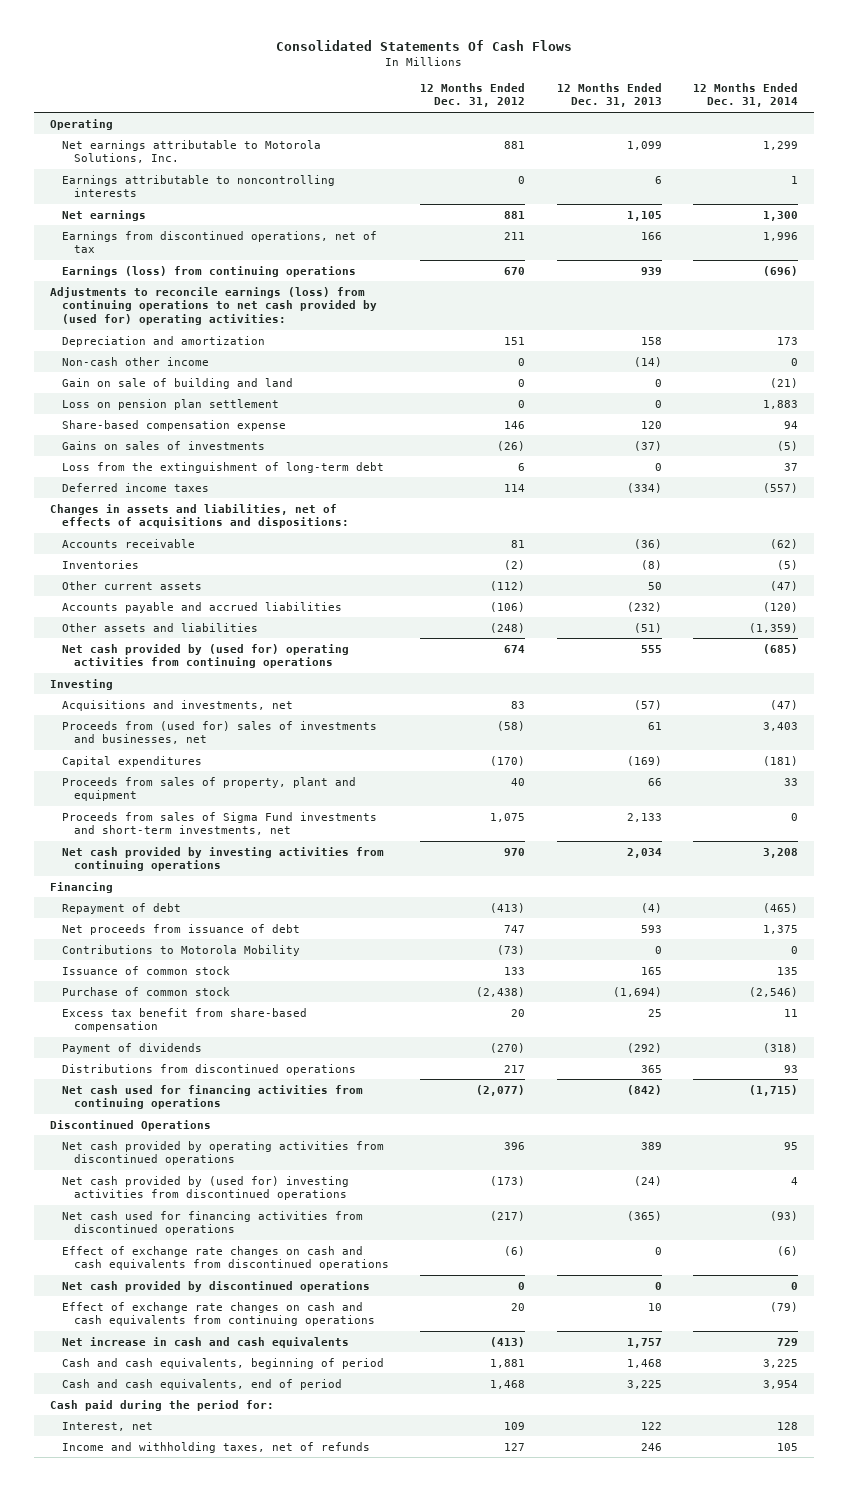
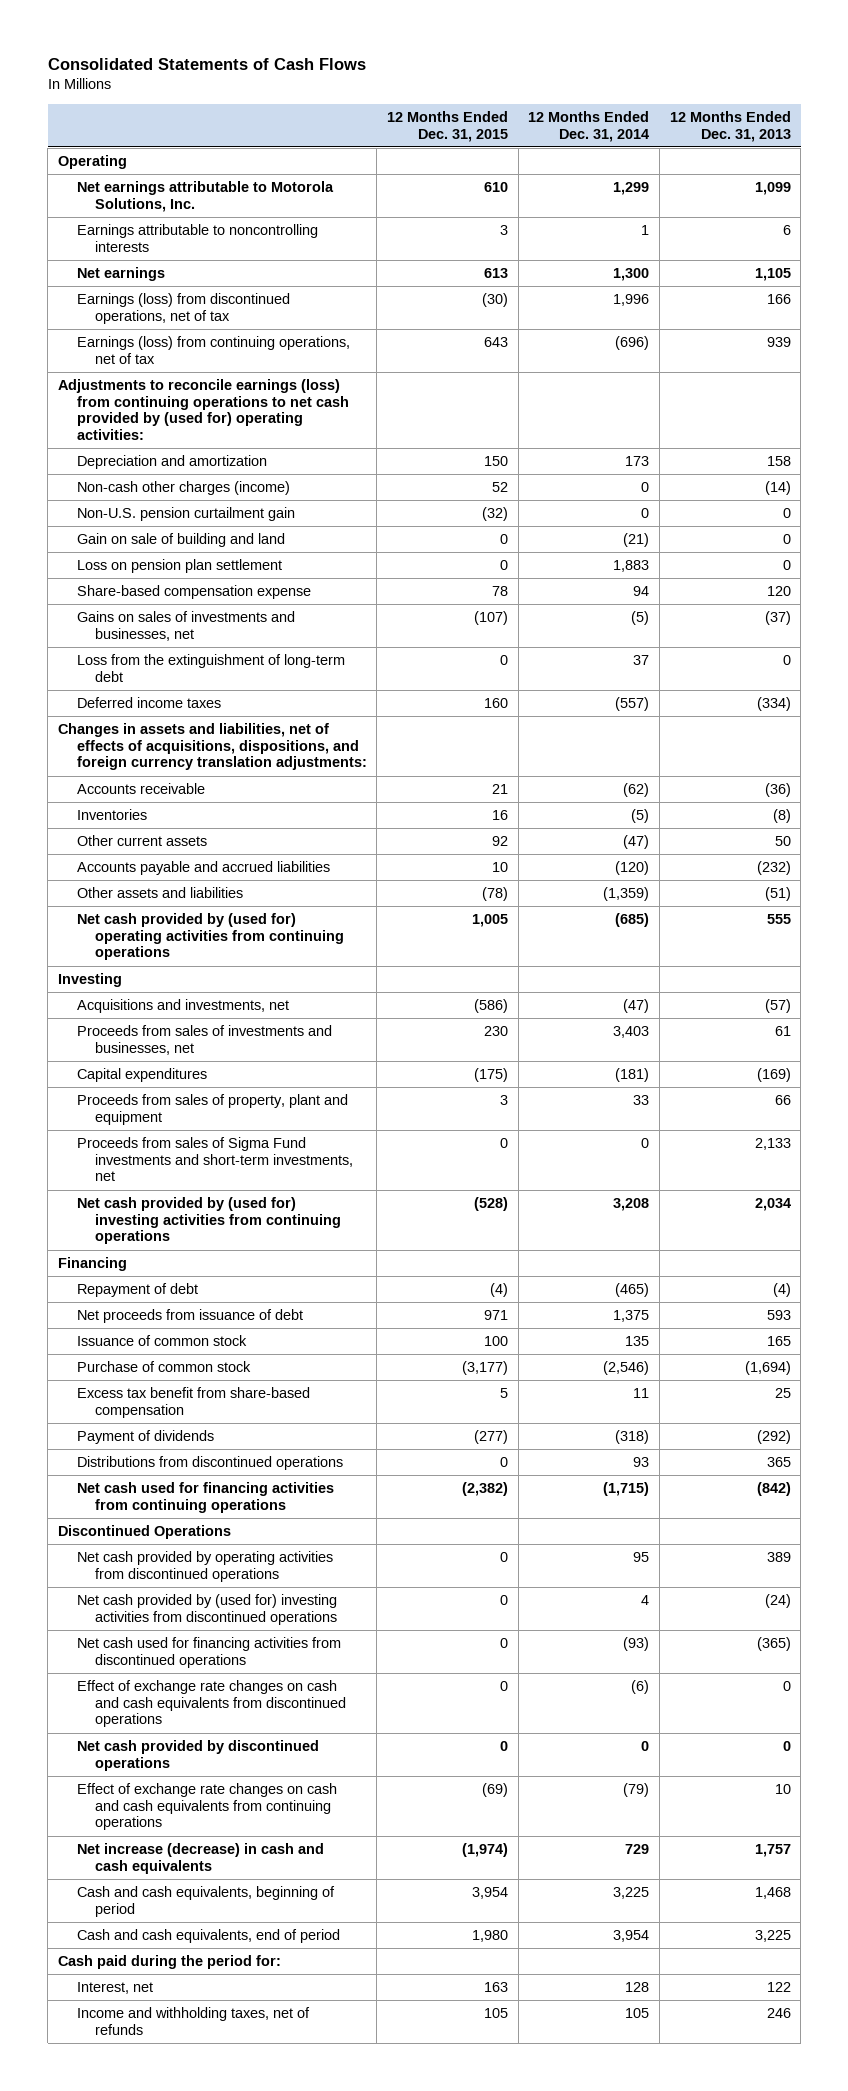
- Consolidated Statements Of Cash Flows
+ Consolidated Statements of Cash Flows
- | 12 Months Ended Dec. 31, 2012 | 12 Months Ended Dec. 31, 2013 | 12 Months Ended Dec. 31, 2014
+ | 12 Months Ended Dec. 31, 2015 | 12 Months Ended Dec. 31, 2014 | 12 Months Ended Dec. 31, 2013
- Earnings from discontinued operations, net of tax | 211 | 166 | 1,996
- Earnings (loss) from continuing operations | 670 | 939 | (696)
+ Earnings (loss) from discontinued operations, net of tax | (30) | 1,996 | 166
+ Earnings (loss) from continuing operations, net of tax | 643 | (696) | 939
- Non-cash other income | 0 | (14) | 0
+ Non-cash other charges (income) | 52 | 0 | (14)
+ Non-U.S. pension curtailment gain | (32) | 0 | 0
- Gains on sales of investments | (26) | (37) | (5)
+ Gains on sales of investments and businesses, net | (107) | (5) | (37)
- Changes in assets and liabilities, net of effects of acquisitions and dispositions:
+ Changes in assets and liabilities, net of effects of acquisitions, dispositions, and foreign currency translation adjustments:
- Proceeds from (used for) sales of investments and businesses, net | (58) | 61 | 3,403
+ Proceeds from sales of investments and businesses, net | 230 | 3,403 | 61
- Net cash provided by investing activities from continuing operations | 970 | 2,034 | 3,208
+ Net cash provided by (used for) investing activities from continuing operations | (528) | 3,208 | 2,034
- Contributions to Motorola Mobility | (73) | 0 | 0
- Net increase in cash and cash equivalents | (413) | 1,757 | 729
+ Net increase (decrease) in cash and cash equivalents | (1,974) | 729 | 1,757

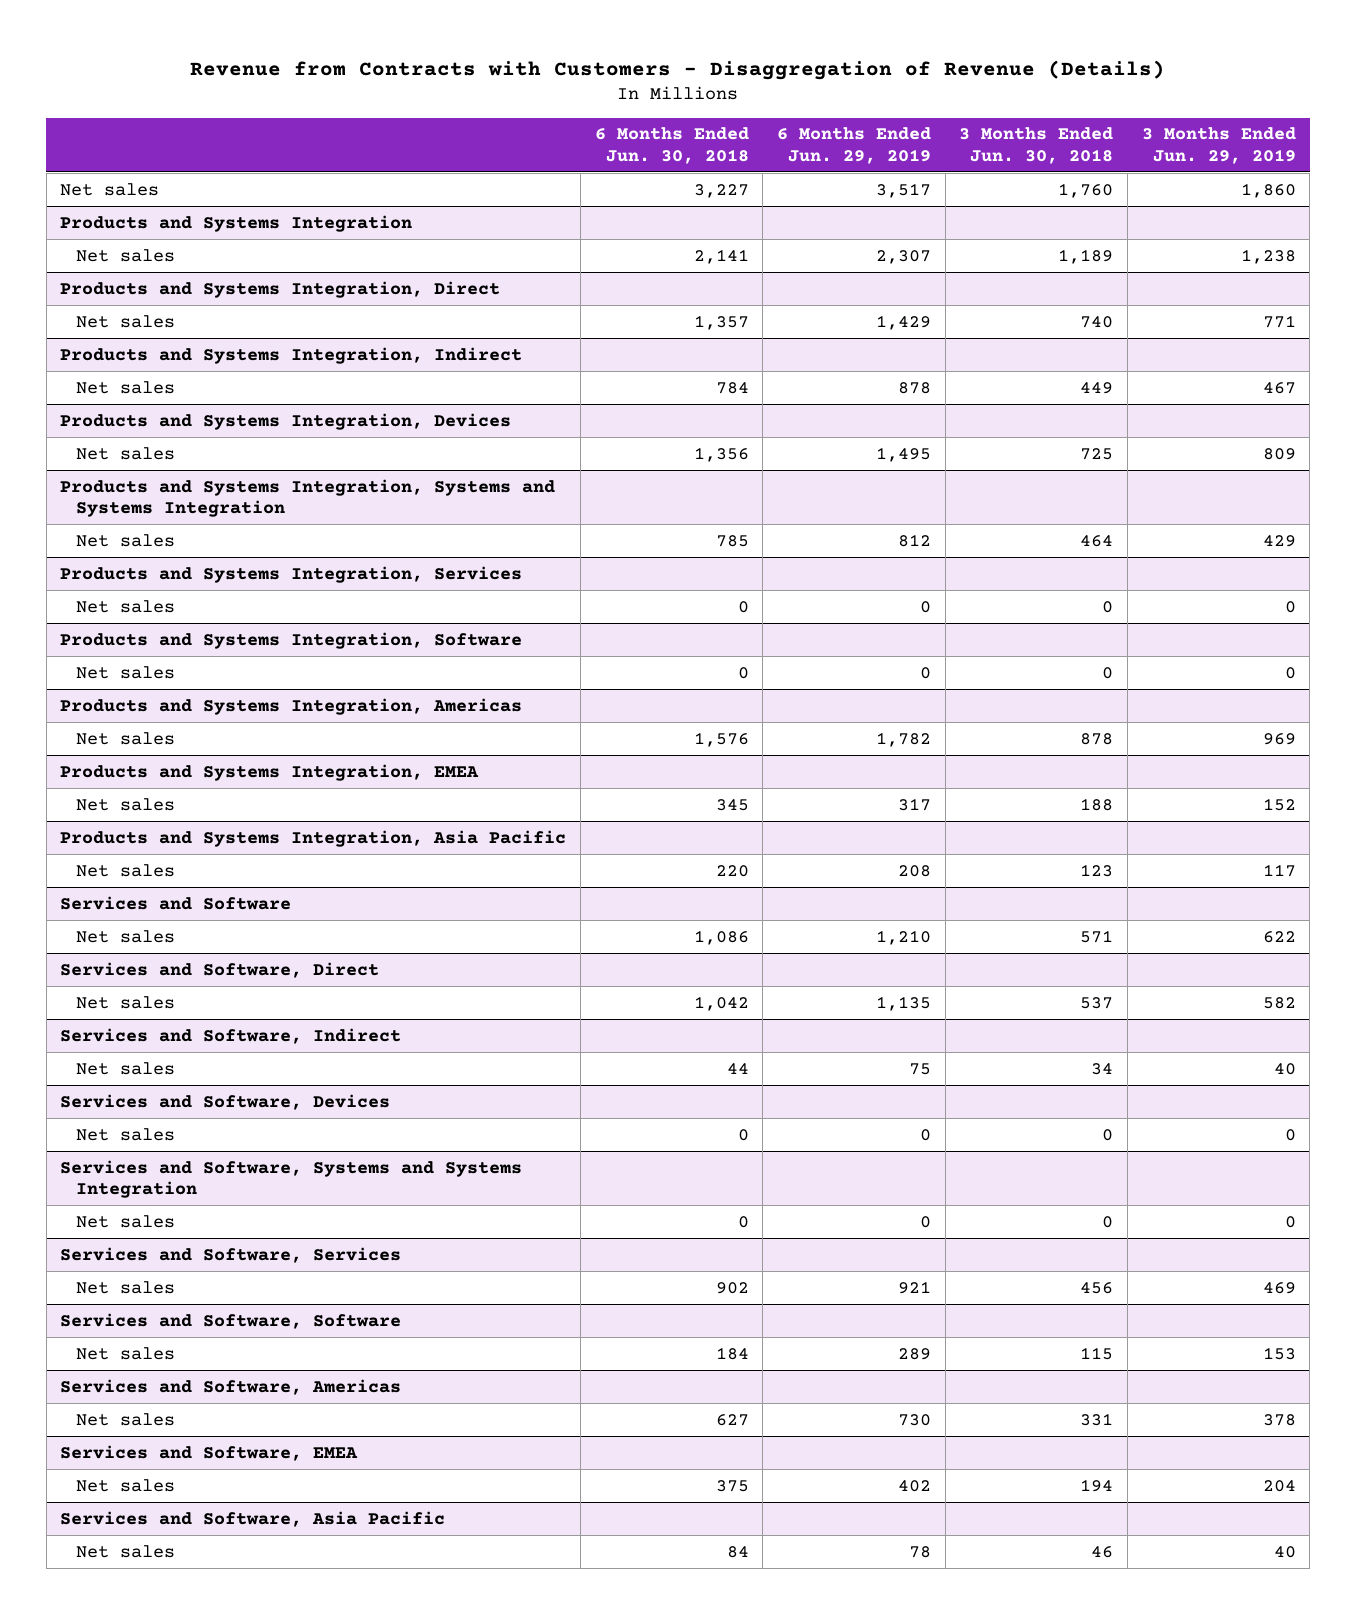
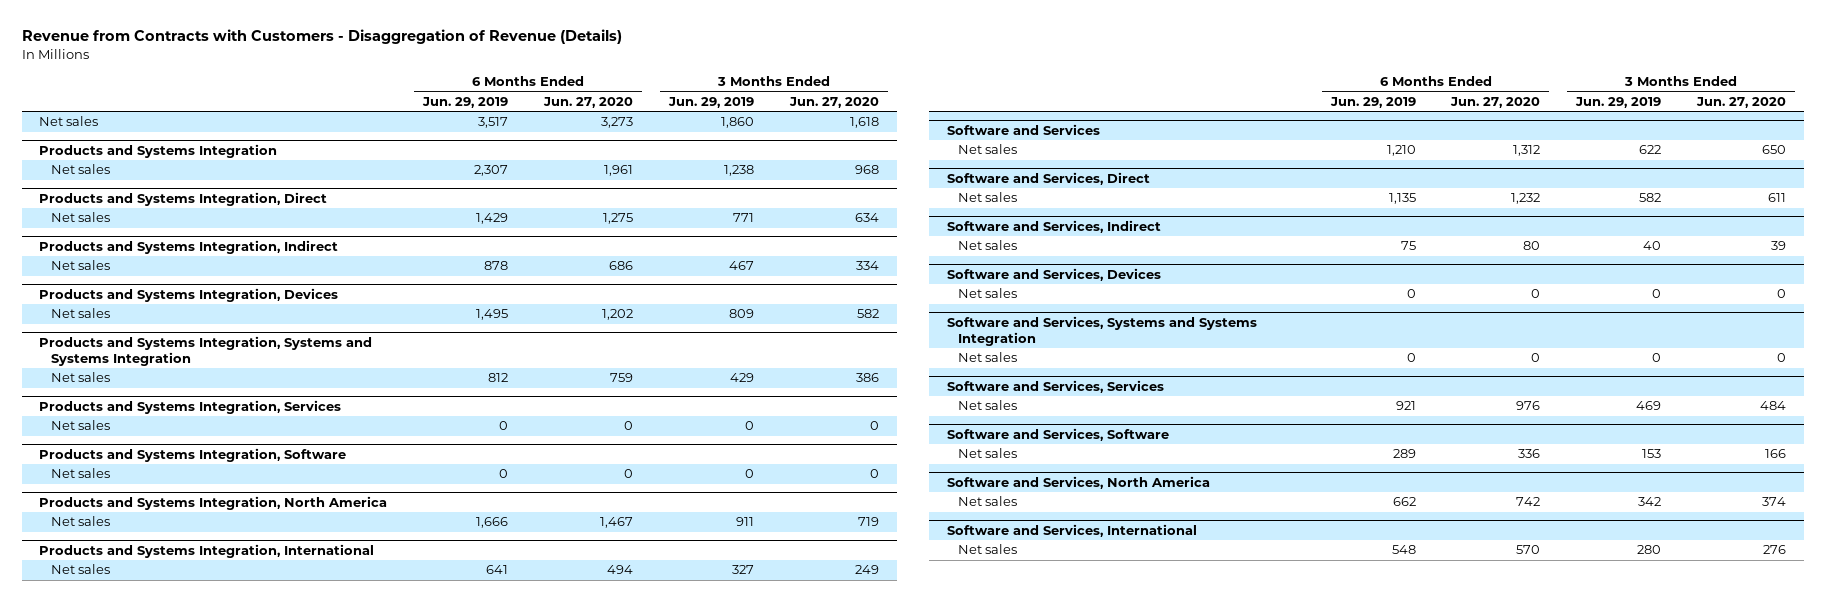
- | 6 Months Ended Jun. 30, 2018 | 6 Months Ended Jun. 29, 2019 | 3 Months Ended Jun. 30, 2018 | 3 Months Ended Jun. 29, 2019
+ | 6 Months Ended Jun. 29, 2019 | 6 Months Ended Jun. 27, 2020 | 3 Months Ended Jun. 29, 2019 | 3 Months Ended Jun. 27, 2020
- Products and Systems Integration, Americas
- Net sales | 1,576 | 1,782 | 878 | 969
- Products and Systems Integration, EMEA
- Net sales | 345 | 317 | 188 | 152
- Products and Systems Integration, Asia Pacific
- Net sales | 220 | 208 | 123 | 117
- Services and Software
+ Products and Systems Integration, North America
+ Net sales | 1,666 | 1,467 | 911 | 719
+ Products and Systems Integration, International
+ Net sales | 641 | 494 | 327 | 249
+ Software and Services
- Services and Software, Direct
+ Software and Services, Direct
- Services and Software, Indirect
+ Software and Services, Indirect
- Services and Software, Devices
+ Software and Services, Devices
- Services and Software, Systems and Systems Integration
+ Software and Services, Systems and Systems Integration
- Services and Software, Services
+ Software and Services, Services
- Services and Software, Software
+ Software and Services, Software
- Services and Software, Americas
- Net sales | 627 | 730 | 331 | 378
- Services and Software, EMEA
- Net sales | 375 | 402 | 194 | 204
- Services and Software, Asia Pacific
- Net sales | 84 | 78 | 46 | 40
+ Software and Services, North America
+ Net sales | 662 | 742 | 342 | 374
+ Software and Services, International
+ Net sales | 548 | 570 | 280 | 276

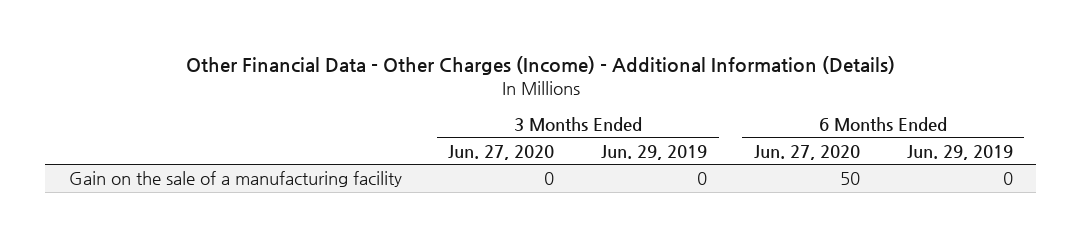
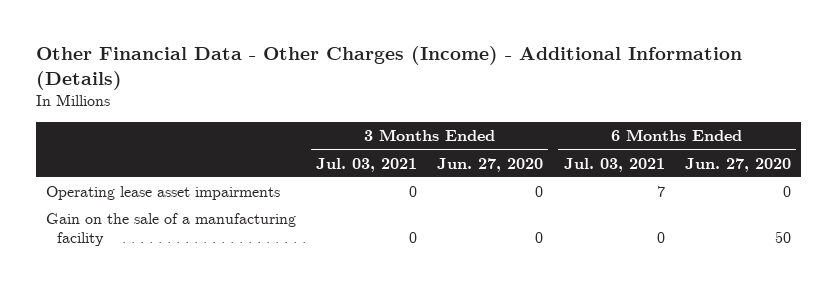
- | 3 Months Ended Jun. 27, 2020 | 3 Months Ended Jun. 29, 2019 | 6 Months Ended Jun. 27, 2020 | 6 Months Ended Jun. 29, 2019
+ | 3 Months Ended Jul. 03, 2021 | 3 Months Ended Jun. 27, 2020 | 6 Months Ended Jul. 03, 2021 | 6 Months Ended Jun. 27, 2020
+ Operating lease asset impairments | 0 | 0 | 7 | 0

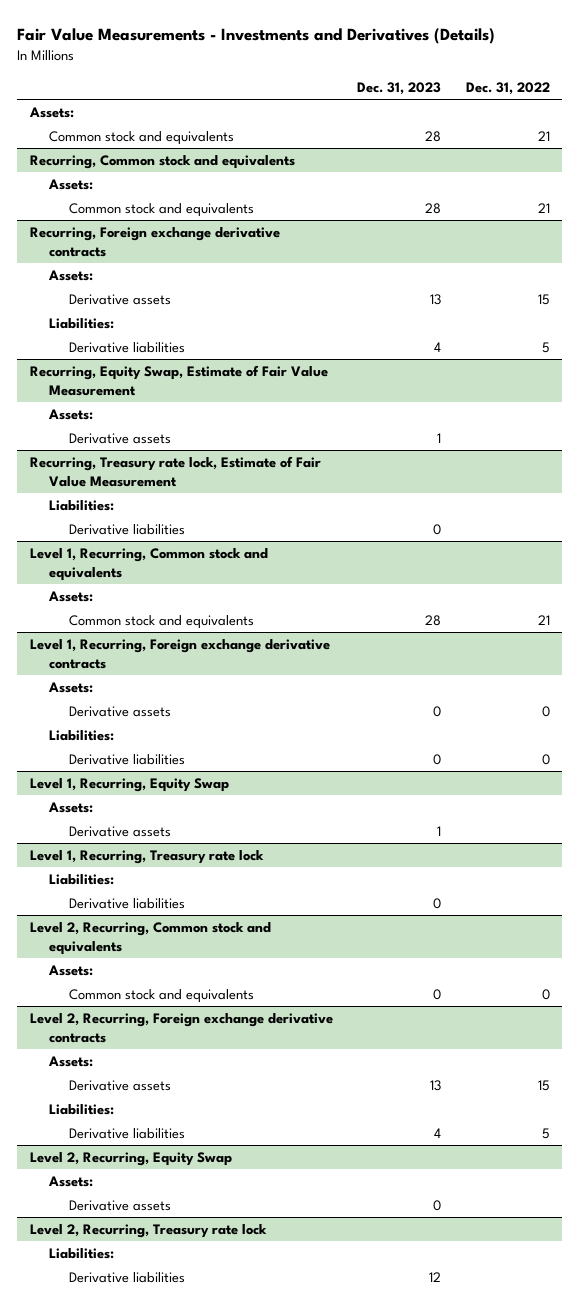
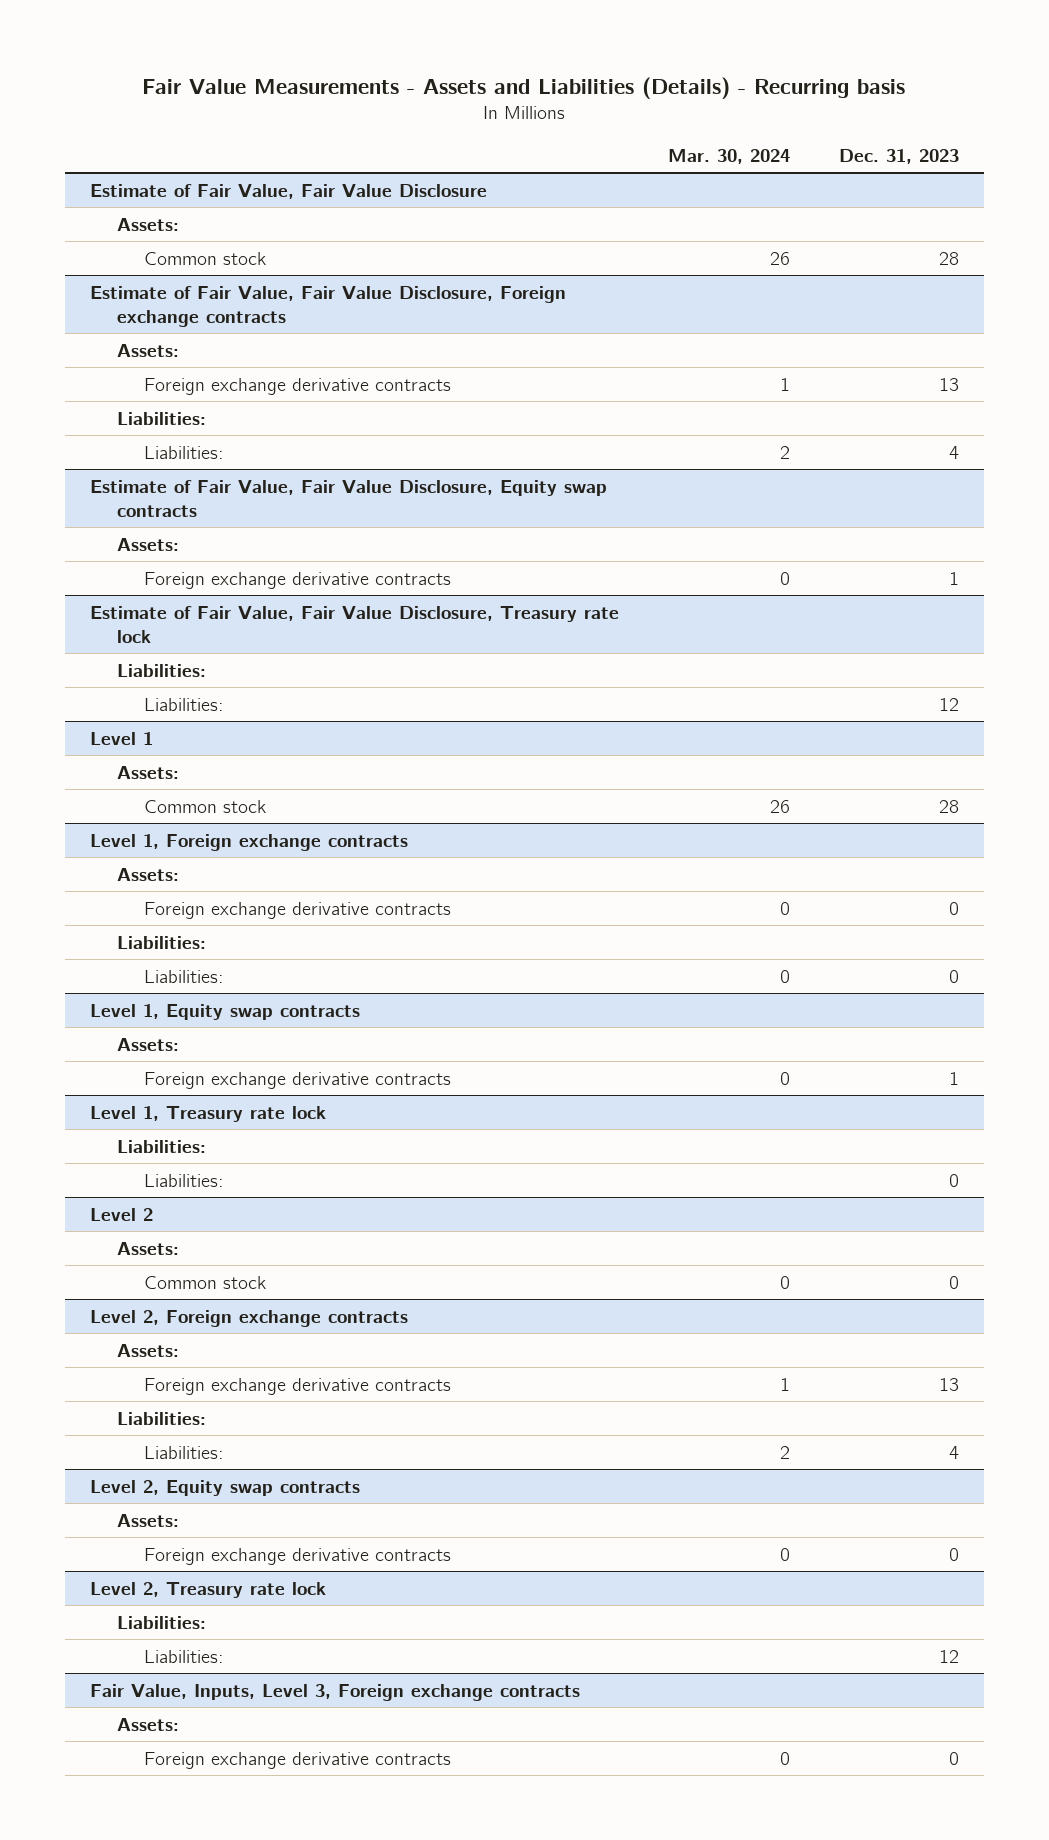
- Fair Value Measurements - Investments and Derivatives (Details)
+ Fair Value Measurements - Assets and Liabilities (Details) - Recurring basis
- | Dec. 31, 2023 | Dec. 31, 2022
+ | Mar. 30, 2024 | Dec. 31, 2023
- Assets:
- Common stock and equivalents | 28 | 21
- Recurring, Common stock and equivalents
+ Estimate of Fair Value, Fair Value Disclosure
- Common stock and equivalents | 28 | 21
- Recurring, Foreign exchange derivative contracts
+ Common stock | 26 | 28
+ Estimate of Fair Value, Fair Value Disclosure, Foreign exchange contracts
- Derivative assets | 13 | 15
+ Foreign exchange derivative contracts | 1 | 13
- Derivative liabilities | 4 | 5
- Recurring, Equity Swap, Estimate of Fair Value Measurement
+ Liabilities: | 2 | 4
+ Estimate of Fair Value, Fair Value Disclosure, Equity swap contracts
- Derivative assets | 1 |
- Recurring, Treasury rate lock, Estimate of Fair Value Measurement
+ Foreign exchange derivative contracts | 0 | 1
+ Estimate of Fair Value, Fair Value Disclosure, Treasury rate lock
- Derivative liabilities | 0 |
- Level 1, Recurring, Common stock and equivalents
+ Liabilities: | | 12
+ Level 1
- Common stock and equivalents | 28 | 21
- Level 1, Recurring, Foreign exchange derivative contracts
+ Common stock | 26 | 28
+ Level 1, Foreign exchange contracts
- Derivative assets | 0 | 0
+ Foreign exchange derivative contracts | 0 | 0
- Derivative liabilities | 0 | 0
- Level 1, Recurring, Equity Swap
+ Liabilities: | 0 | 0
+ Level 1, Equity swap contracts
- Derivative assets | 1 |
- Level 1, Recurring, Treasury rate lock
+ Foreign exchange derivative contracts | 0 | 1
+ Level 1, Treasury rate lock
- Derivative liabilities | 0 |
- Level 2, Recurring, Common stock and equivalents
+ Liabilities: | | 0
+ Level 2
- Common stock and equivalents | 0 | 0
- Level 2, Recurring, Foreign exchange derivative contracts
+ Common stock | 0 | 0
+ Level 2, Foreign exchange contracts
- Derivative assets | 13 | 15
+ Foreign exchange derivative contracts | 1 | 13
- Derivative liabilities | 4 | 5
- Level 2, Recurring, Equity Swap
+ Liabilities: | 2 | 4
+ Level 2, Equity swap contracts
- Derivative assets | 0 |
- Level 2, Recurring, Treasury rate lock
+ Foreign exchange derivative contracts | 0 | 0
+ Level 2, Treasury rate lock
- Derivative liabilities | 12 |
+ Liabilities: | | 12
+ Fair Value, Inputs, Level 3, Foreign exchange contracts
+ Assets:
+ Foreign exchange derivative contracts | 0 | 0

